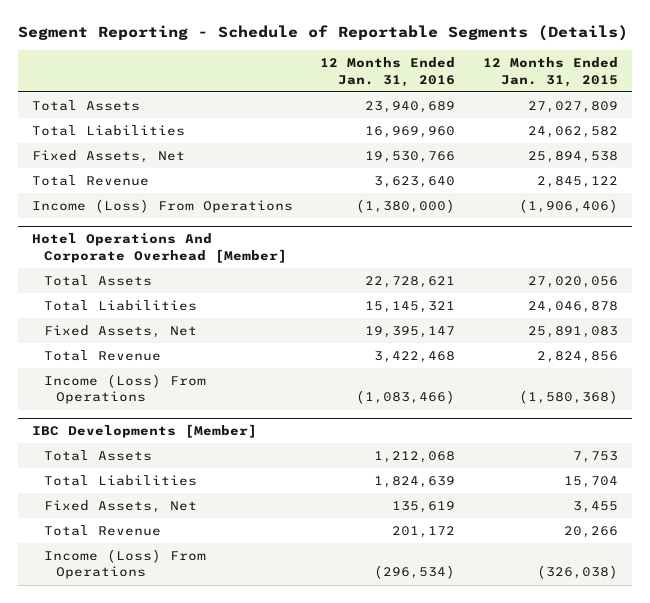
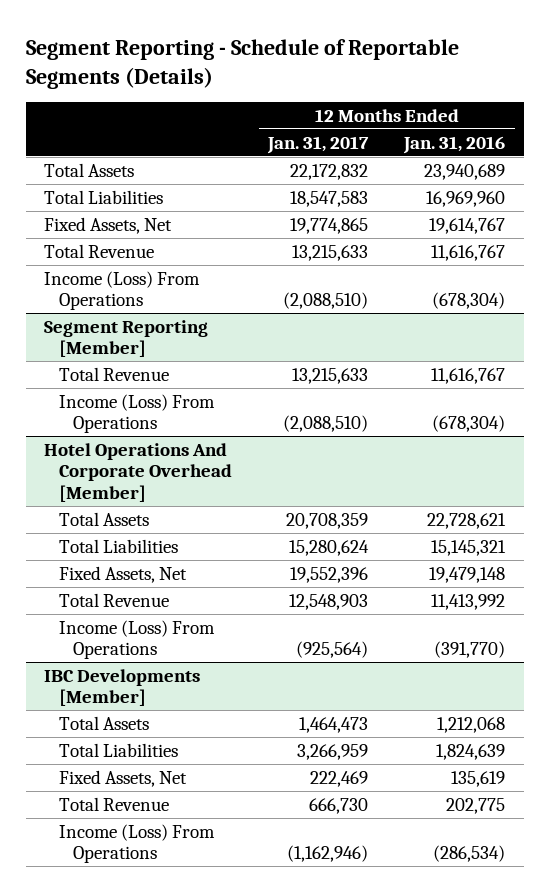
- | 12 Months Ended Jan. 31, 2016 | 12 Months Ended Jan. 31, 2015
+ | 12 Months Ended Jan. 31, 2017 | 12 Months Ended Jan. 31, 2016
- Fixed Assets, Net | 19,530,766 | 25,894,538
- Total Revenue | 3,623,640 | 2,845,122
- Income (Loss) From Operations | (1,380,000) | (1,906,406)
+ Fixed Assets, Net | 19,774,865 | 19,614,767
+ Total Revenue | 13,215,633 | 11,616,767
+ Income (Loss) From Operations | (2,088,510) | (678,304)
+ Segment Reporting [Member]
+ Total Revenue | 13,215,633 | 11,616,767
+ Income (Loss) From Operations | (2,088,510) | (678,304)
@ Hotel Operations And Corporate Overhead [Member]
- Fixed Assets, Net | 19,395,147 | 25,891,083
- Total Revenue | 3,422,468 | 2,824,856
- Income (Loss) From Operations | (1,083,466) | (1,580,368)
+ Fixed Assets, Net | 19,552,396 | 19,479,148
+ Total Revenue | 12,548,903 | 11,413,992
+ Income (Loss) From Operations | (925,564) | (391,770)
@ IBC Developments [Member]
- Total Revenue | 201,172 | 20,266
- Income (Loss) From Operations | (296,534) | (326,038)
+ Total Revenue | 666,730 | 202,775
+ Income (Loss) From Operations | (1,162,946) | (286,534)

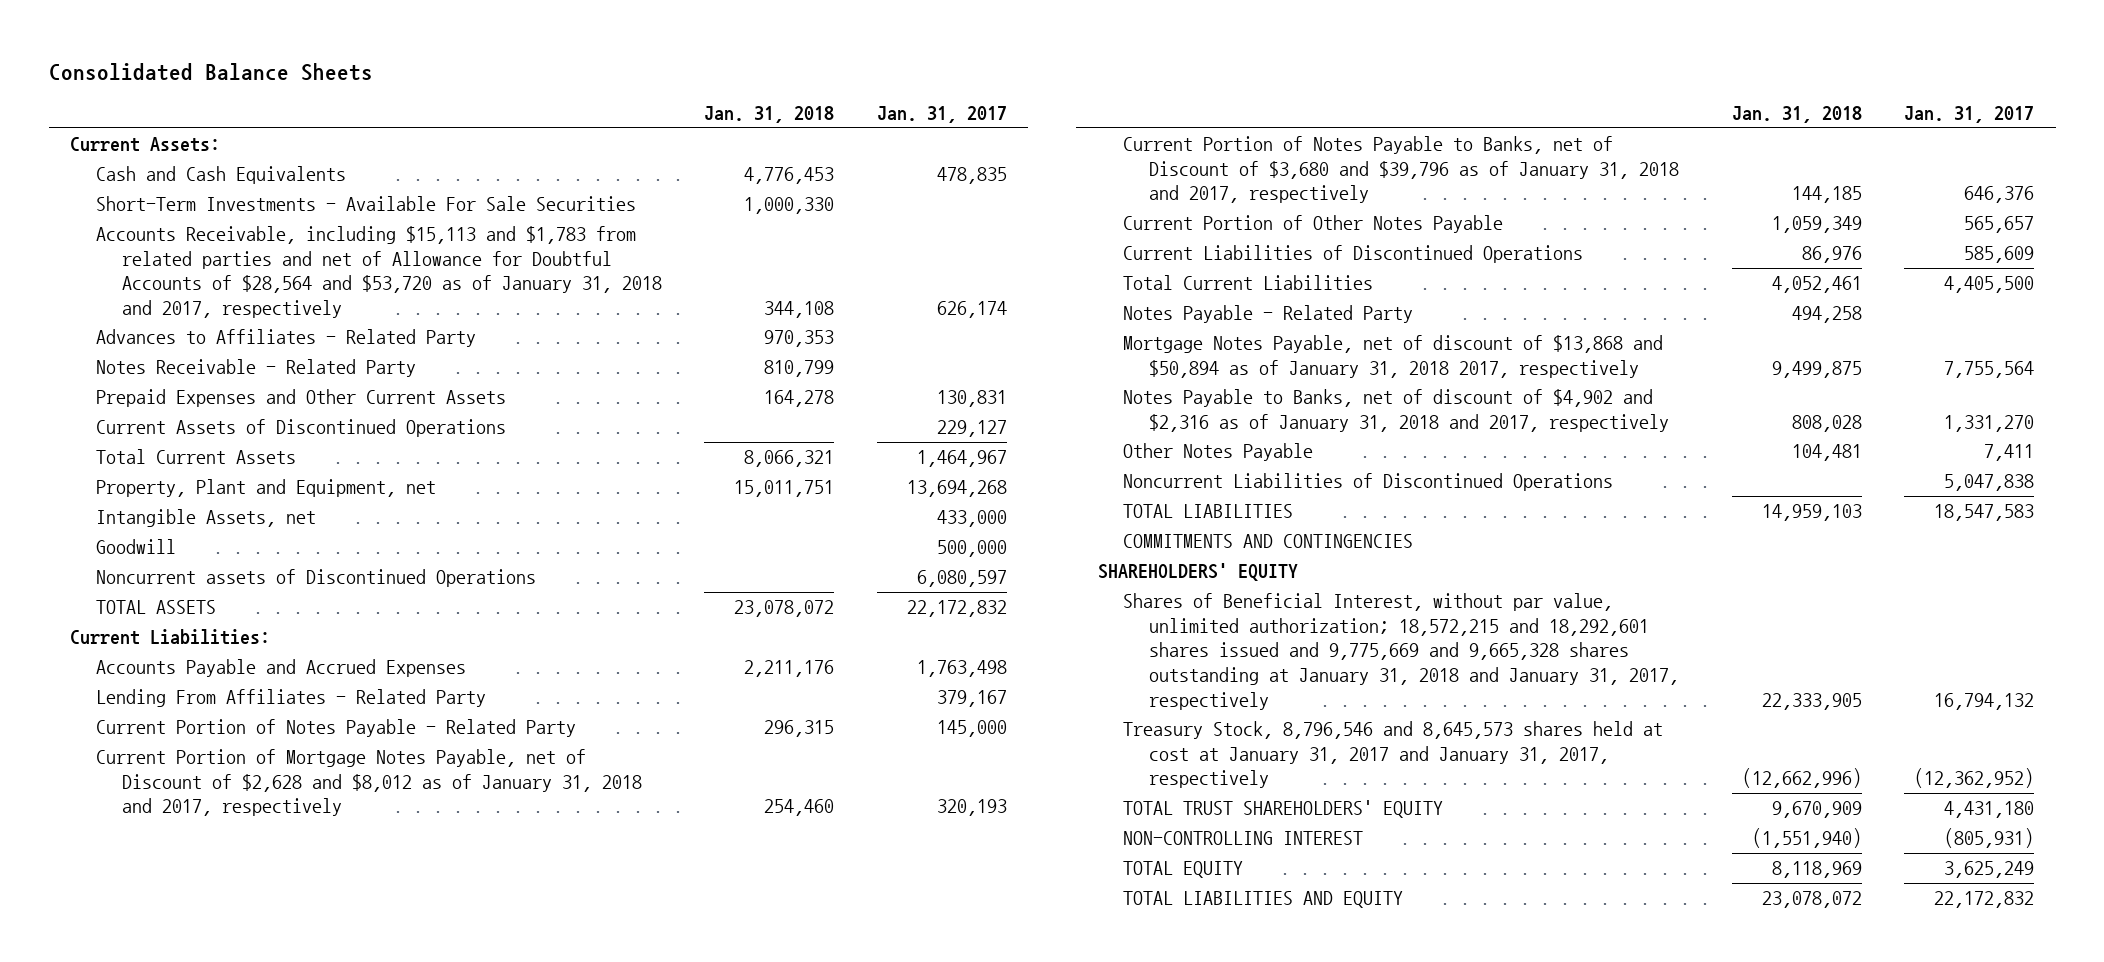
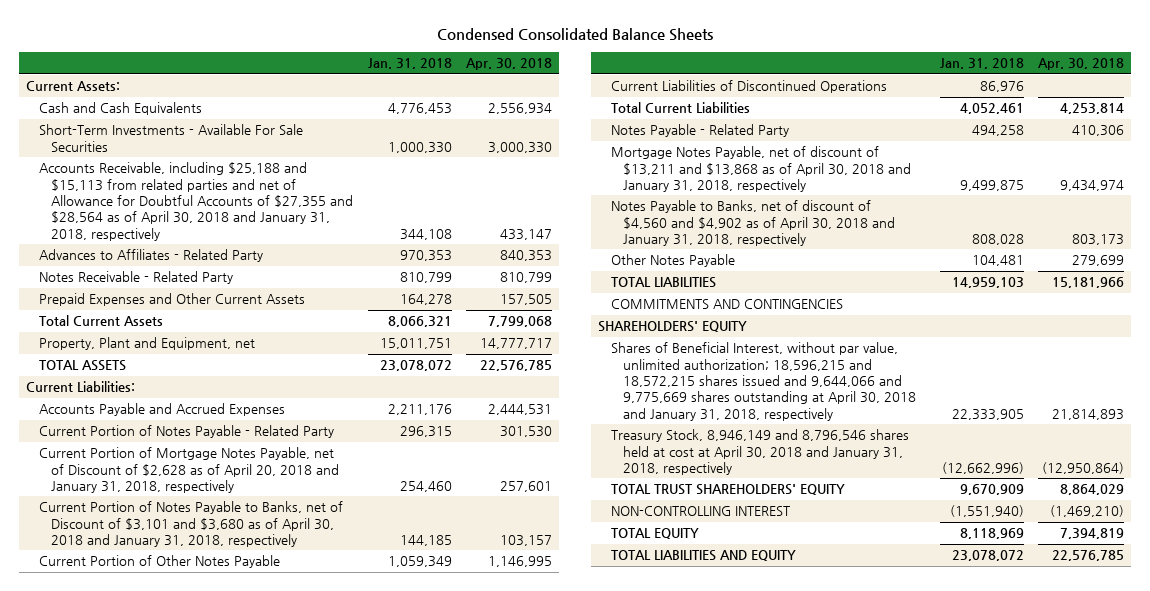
- Consolidated Balance Sheets
+ Condensed Consolidated Balance Sheets
- | Jan. 31, 2018 | Jan. 31, 2017
+ | Jan. 31, 2018 | Apr. 30, 2018
- Accounts Receivable, including $15,113 and $1,783 from related parties and net of Allowance for Doubtful Accounts of $28,564 and $53,720 as of January 31, 2018 and 2017, respectively | 344,108 | 626,174
+ Accounts Receivable, including $25,188 and $15,113 from related parties and net of Allowance for Doubtful Accounts of $27,355 and $28,564 as of April 30, 2018 and January 31, 2018, respectively | 344,108 | 433,147
- Current Assets of Discontinued Operations | | 229,127
- Intangible Assets, net | | 433,000
- Goodwill | | 500,000
- Noncurrent assets of Discontinued Operations | | 6,080,597
- Lending From Affiliates - Related Party | | 379,167
- Current Portion of Mortgage Notes Payable, net of Discount of $2,628 and $8,012 as of January 31, 2018 and 2017, respectively | 254,460 | 320,193
- Current Portion of Notes Payable to Banks, net of Discount of $3,680 and $39,796 as of January 31, 2018 and 2017, respectively | 144,185 | 646,376
+ Current Portion of Mortgage Notes Payable, net of Discount of $2,628 as of April 20, 2018 and January 31, 2018, respectively | 254,460 | 257,601
+ Current Portion of Notes Payable to Banks, net of Discount of $3,101 and $3,680 as of April 30, 2018 and January 31, 2018, respectively | 144,185 | 103,157
- Mortgage Notes Payable, net of discount of $13,868 and $50,894 as of January 31, 2018 2017, respectively | 9,499,875 | 7,755,564
- Notes Payable to Banks, net of discount of $4,902 and $2,316 as of January 31, 2018 and 2017, respectively | 808,028 | 1,331,270
+ Mortgage Notes Payable, net of discount of $13,211 and $13,868 as of April 30, 2018 and January 31, 2018, respectively | 9,499,875 | 9,434,974
+ Notes Payable to Banks, net of discount of $4,560 and $4,902 as of April 30, 2018 and January 31, 2018, respectively | 808,028 | 803,173
- Noncurrent Liabilities of Discontinued Operations | | 5,047,838
- Shares of Beneficial Interest, without par value, unlimited authorization; 18,572,215 and 18,292,601 shares issued and 9,775,669 and 9,665,328 shares outstanding at January 31, 2018 and January 31, 2017, respectively | 22,333,905 | 16,794,132
- Treasury Stock, 8,796,546 and 8,645,573 shares held at cost at January 31, 2017 and January 31, 2017, respectively | (12,662,996) | (12,362,952)
+ Shares of Beneficial Interest, without par value, unlimited authorization; 18,596,215 and 18,572,215 shares issued and 9,644,066 and 9,775,669 shares outstanding at April 30, 2018 and January 31, 2018, respectively | 22,333,905 | 21,814,893
+ Treasury Stock, 8,946,149 and 8,796,546 shares held at cost at April 30, 2018 and January 31, 2018, respectively | (12,662,996) | (12,950,864)

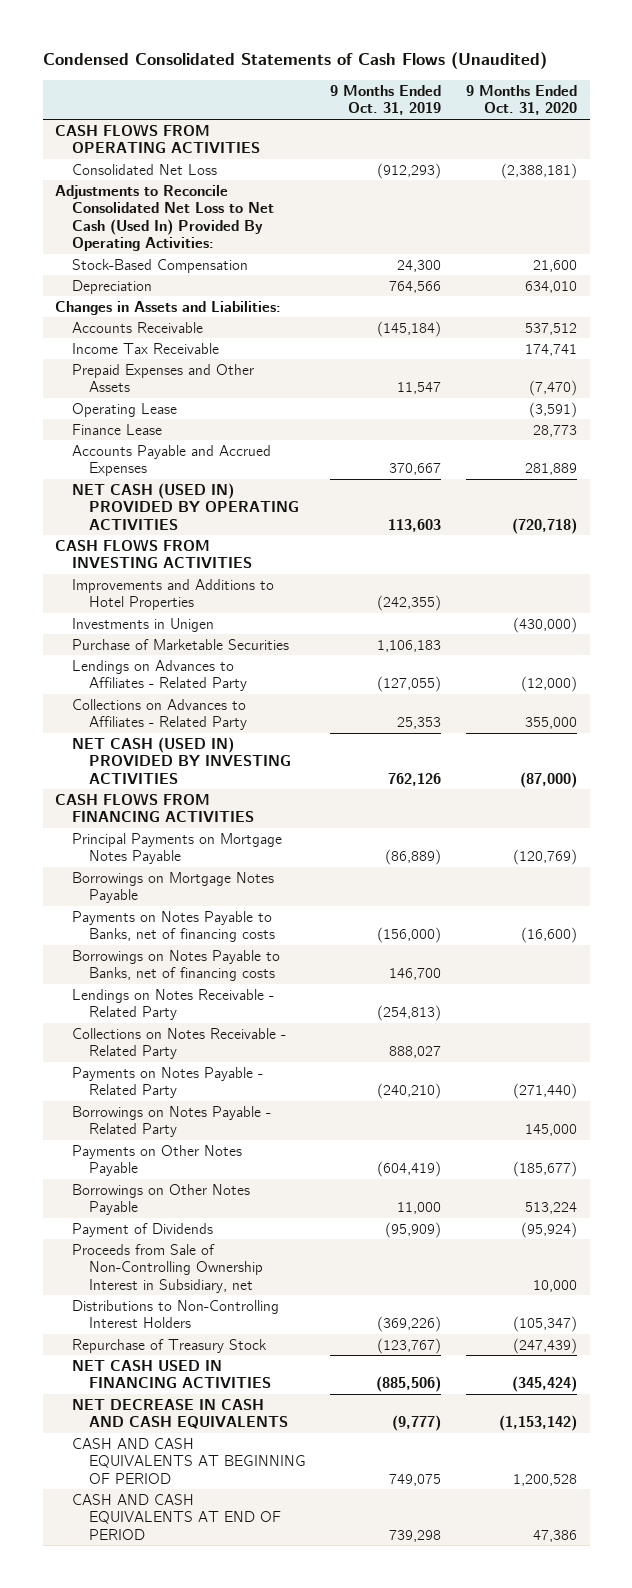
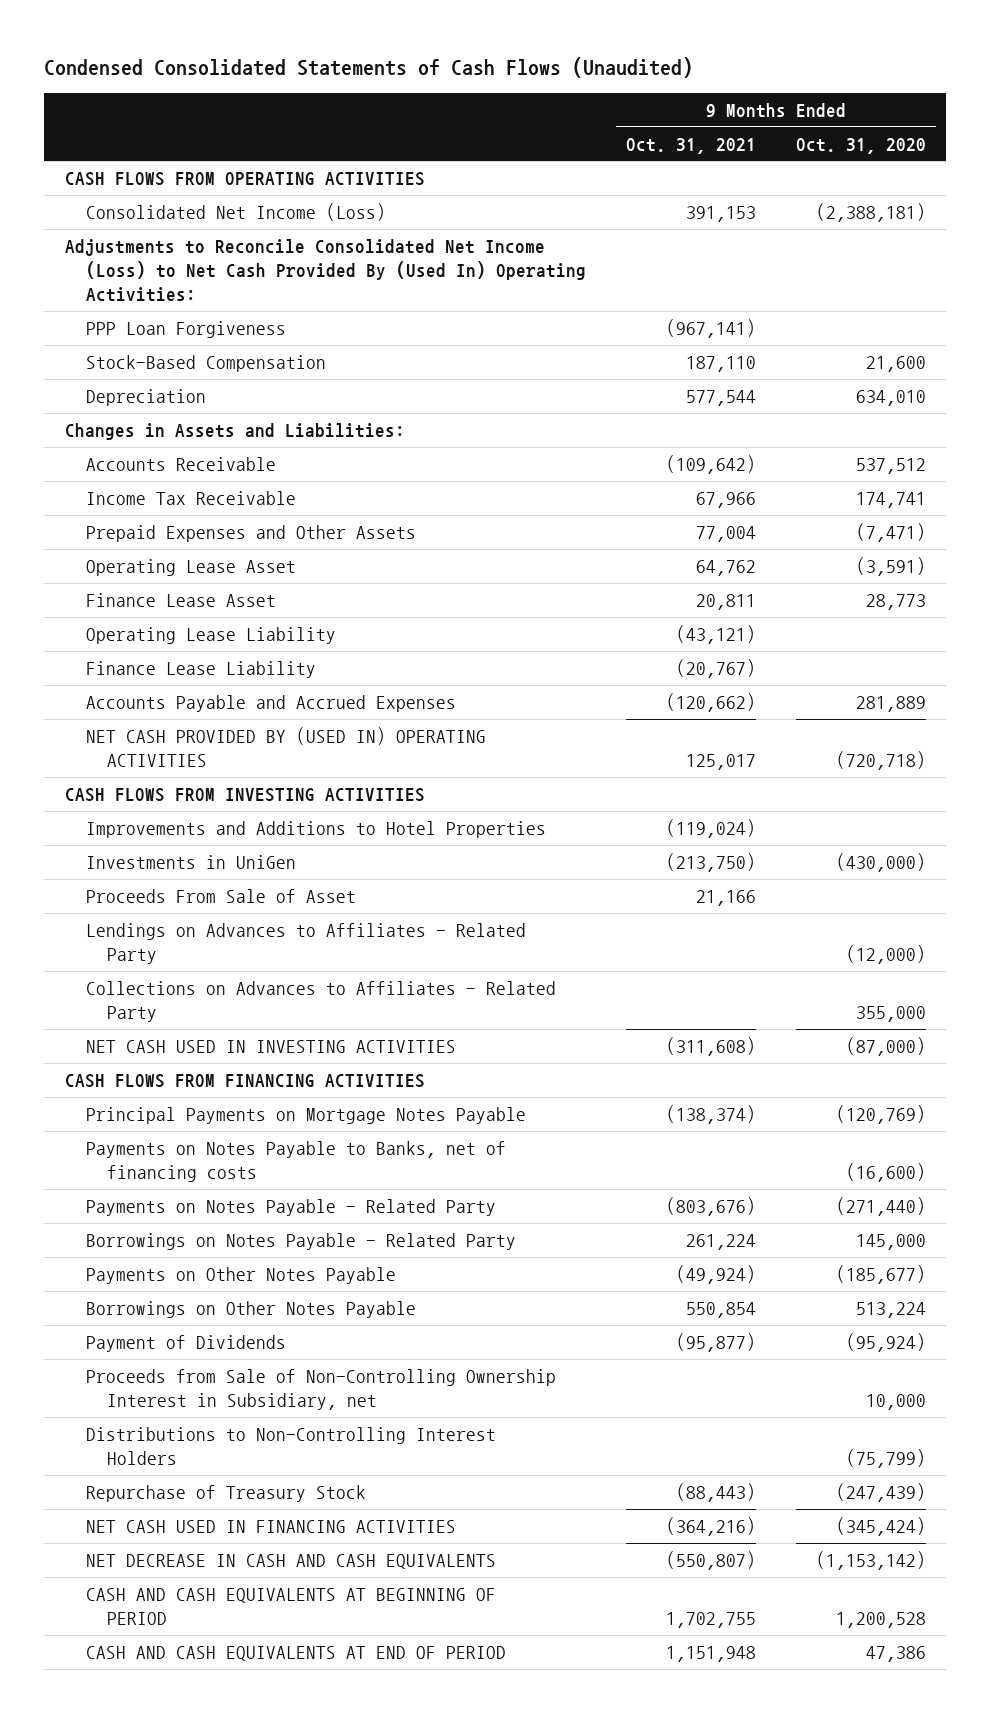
- | 9 Months Ended Oct. 31, 2019 | 9 Months Ended Oct. 31, 2020
+ | 9 Months Ended Oct. 31, 2021 | 9 Months Ended Oct. 31, 2020
- Consolidated Net Loss | (912,293) | (2,388,181)
- Adjustments to Reconcile Consolidated Net Loss to Net Cash (Used In) Provided By Operating Activities:
+ Consolidated Net Income (Loss) | 391,153 | (2,388,181)
+ Adjustments to Reconcile Consolidated Net Income (Loss) to Net Cash Provided By (Used In) Operating Activities:
+ PPP Loan Forgiveness | (967,141) |
- Prepaid Expenses and Other Assets | 11,547 | (7,470)
- Operating Lease | | (3,591)
- Finance Lease | | 28,773
+ Prepaid Expenses and Other Assets | 77,004 | (7,471)
+ Operating Lease Asset | 64,762 | (3,591)
+ Finance Lease Asset | 20,811 | 28,773
+ Operating Lease Liability | (43,121) |
+ Finance Lease Liability | (20,767) |
- NET CASH (USED IN) PROVIDED BY OPERATING ACTIVITIES | 113,603 | (720,718)
+ NET CASH PROVIDED BY (USED IN) OPERATING ACTIVITIES | 125,017 | (720,718)
- Investments in Unigen | | (430,000)
- Purchase of Marketable Securities | 1,106,183 |
+ Investments in UniGen | (213,750) | (430,000)
+ Proceeds From Sale of Asset | 21,166 |
- NET CASH (USED IN) PROVIDED BY INVESTING ACTIVITIES | 762,126 | (87,000)
+ NET CASH USED IN INVESTING ACTIVITIES | (311,608) | (87,000)
- Borrowings on Mortgage Notes Payable
- Borrowings on Notes Payable to Banks, net of financing costs | 146,700 |
- Lendings on Notes Receivable - Related Party | (254,813) |
- Collections on Notes Receivable - Related Party | 888,027 |
- Distributions to Non-Controlling Interest Holders | (369,226) | (105,347)
+ Distributions to Non-Controlling Interest Holders | | (75,799)

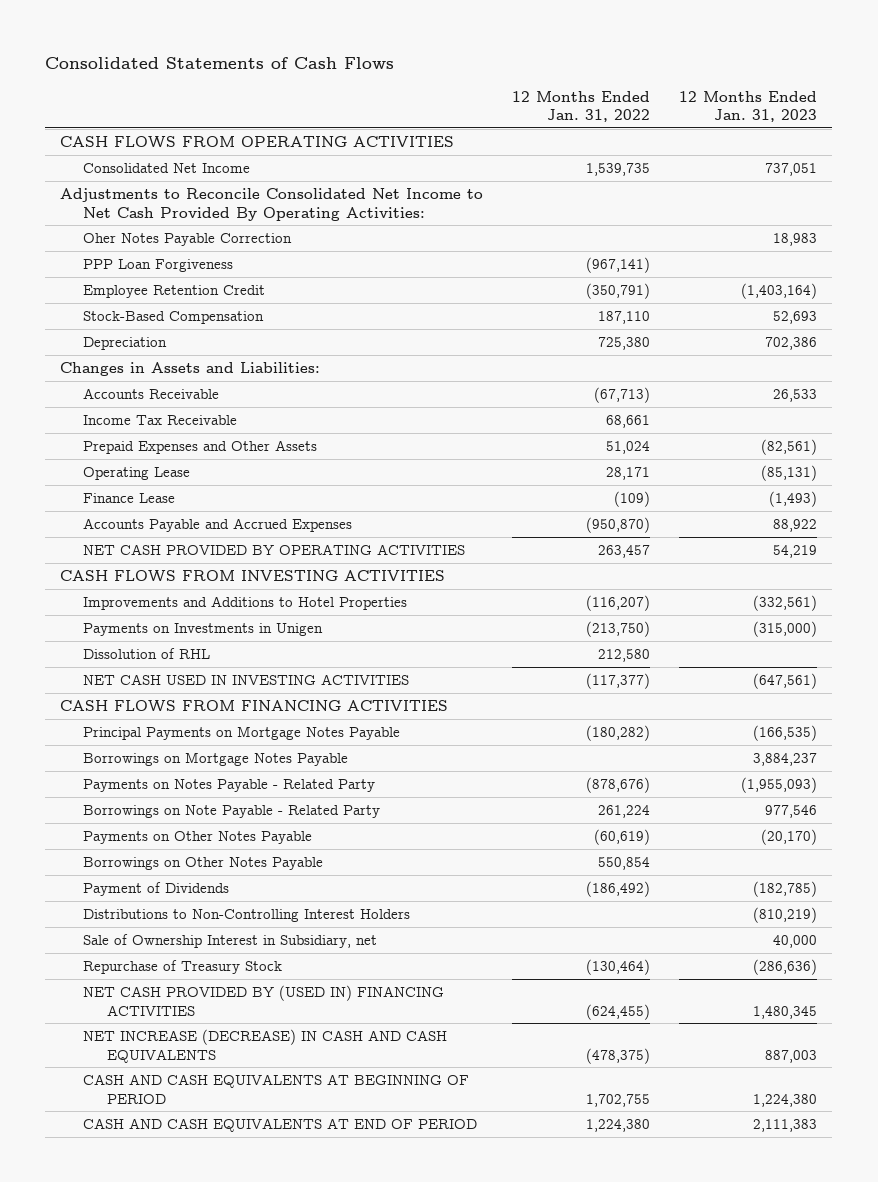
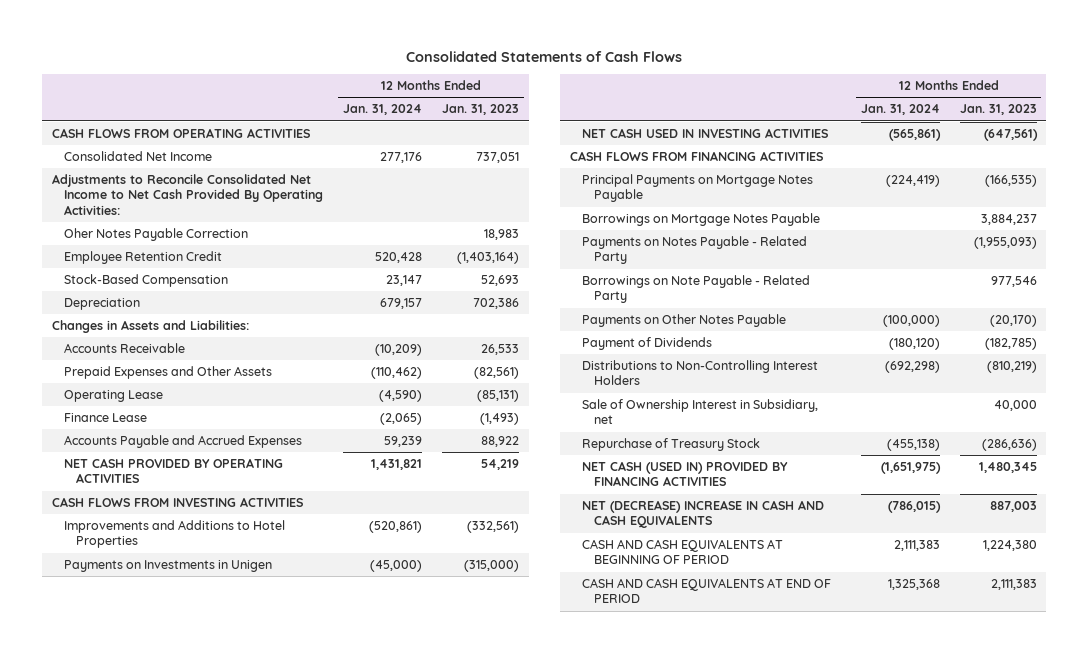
- | 12 Months Ended Jan. 31, 2022 | 12 Months Ended Jan. 31, 2023
+ | 12 Months Ended Jan. 31, 2024 | 12 Months Ended Jan. 31, 2023
- PPP Loan Forgiveness | (967,141) |
- Income Tax Receivable | 68,661 |
- Dissolution of RHL | 212,580 |
- Borrowings on Other Notes Payable | 550,854 |
- NET CASH PROVIDED BY (USED IN) FINANCING ACTIVITIES | (624,455) | 1,480,345
- NET INCREASE (DECREASE) IN CASH AND CASH EQUIVALENTS | (478,375) | 887,003
+ NET CASH (USED IN) PROVIDED BY FINANCING ACTIVITIES | (1,651,975) | 1,480,345
+ NET (DECREASE) INCREASE IN CASH AND CASH EQUIVALENTS | (786,015) | 887,003

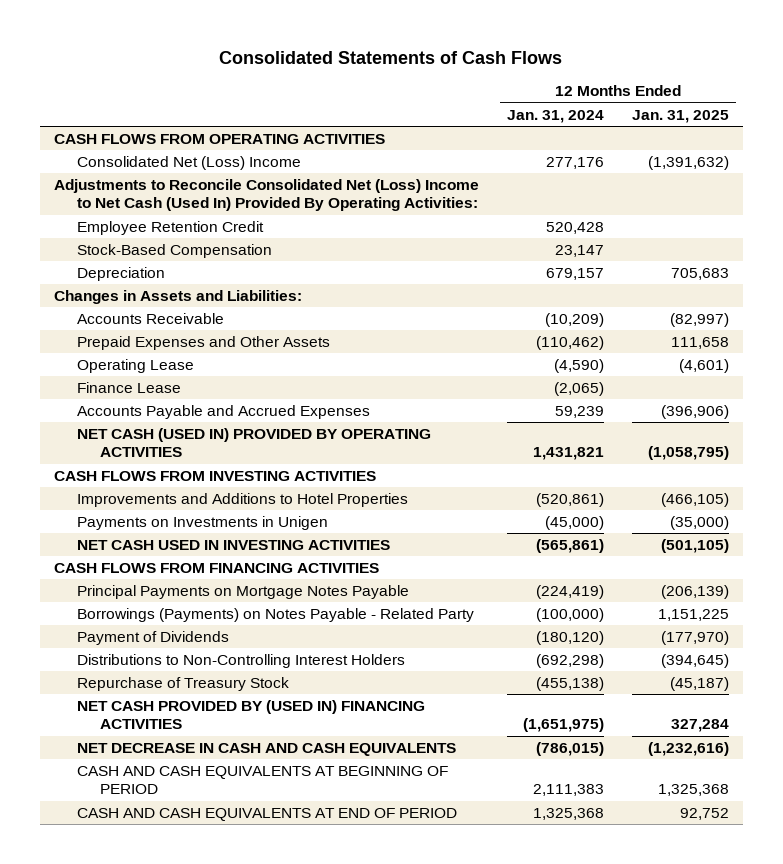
- | 12 Months Ended Jan. 31, 2024 | 12 Months Ended Jan. 31, 2023
+ | 12 Months Ended Jan. 31, 2024 | 12 Months Ended Jan. 31, 2025
- Consolidated Net Income | 277,176 | 737,051
- Adjustments to Reconcile Consolidated Net Income to Net Cash Provided By Operating Activities:
- Oher Notes Payable Correction | | 18,983
+ Consolidated Net (Loss) Income | 277,176 | (1,391,632)
+ Adjustments to Reconcile Consolidated Net (Loss) Income to Net Cash (Used In) Provided By Operating Activities:
- NET CASH PROVIDED BY OPERATING ACTIVITIES | 1,431,821 | 54,219
+ NET CASH (USED IN) PROVIDED BY OPERATING ACTIVITIES | 1,431,821 | (1,058,795)
- Borrowings on Mortgage Notes Payable | | 3,884,237
- Payments on Notes Payable - Related Party | | (1,955,093)
- Borrowings on Note Payable - Related Party | | 977,546
- Payments on Other Notes Payable | (100,000) | (20,170)
+ Borrowings (Payments) on Notes Payable - Related Party | (100,000) | 1,151,225
- Sale of Ownership Interest in Subsidiary, net | | 40,000
- NET CASH (USED IN) PROVIDED BY FINANCING ACTIVITIES | (1,651,975) | 1,480,345
- NET (DECREASE) INCREASE IN CASH AND CASH EQUIVALENTS | (786,015) | 887,003
+ NET CASH PROVIDED BY (USED IN) FINANCING ACTIVITIES | (1,651,975) | 327,284
+ NET DECREASE IN CASH AND CASH EQUIVALENTS | (786,015) | (1,232,616)

